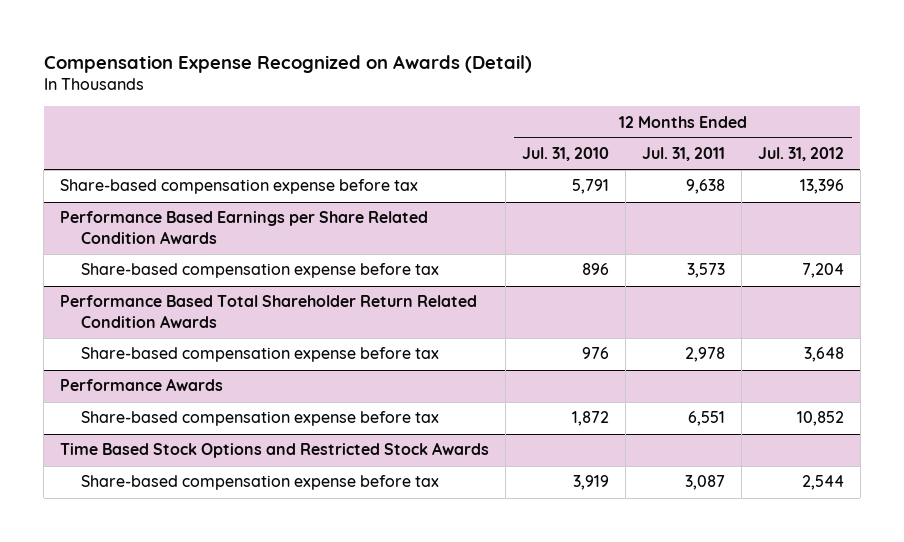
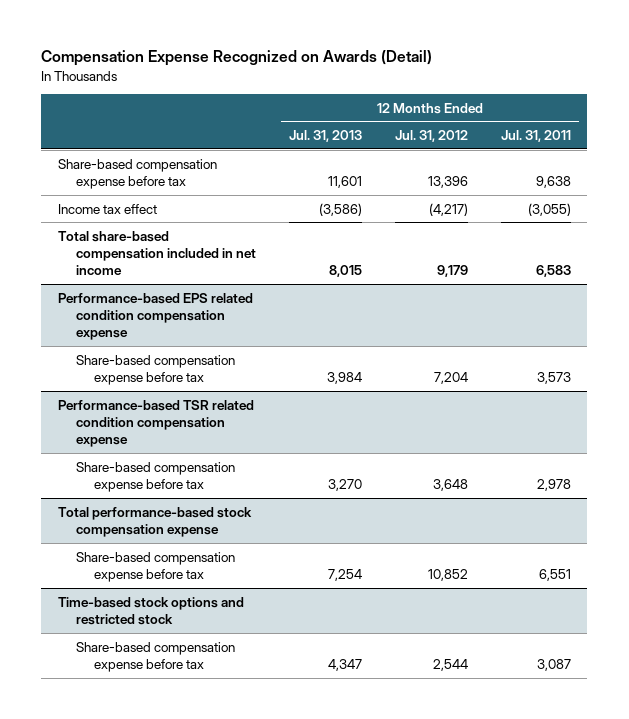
- | 12 Months Ended Jul. 31, 2010 | 12 Months Ended Jul. 31, 2011 | 12 Months Ended Jul. 31, 2012
+ | 12 Months Ended Jul. 31, 2013 | 12 Months Ended Jul. 31, 2012 | 12 Months Ended Jul. 31, 2011
- Performance Based Earnings per Share Related Condition Awards
+ Income tax effect | (3,586) | (4,217) | (3,055)
+ Total share-based compensation included in net income | 8,015 | 9,179 | 6,583
+ Performance-based EPS related condition compensation expense
- Performance Based Total Shareholder Return Related Condition Awards
+ Performance-based TSR related condition compensation expense
- Performance Awards
+ Total performance-based stock compensation expense
- Time Based Stock Options and Restricted Stock Awards
+ Time-based stock options and restricted stock

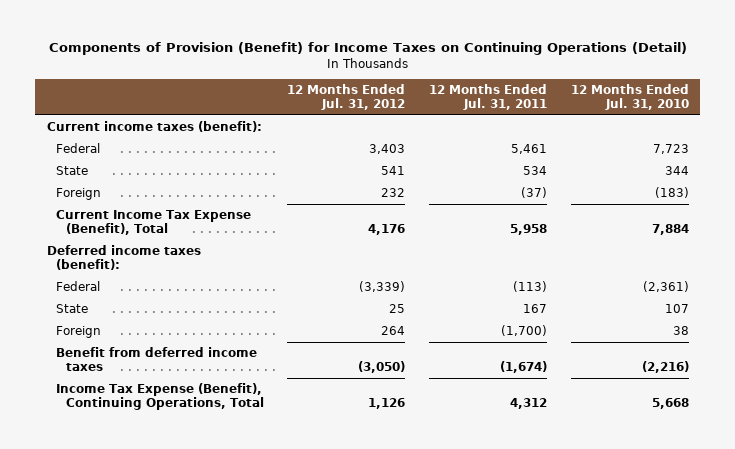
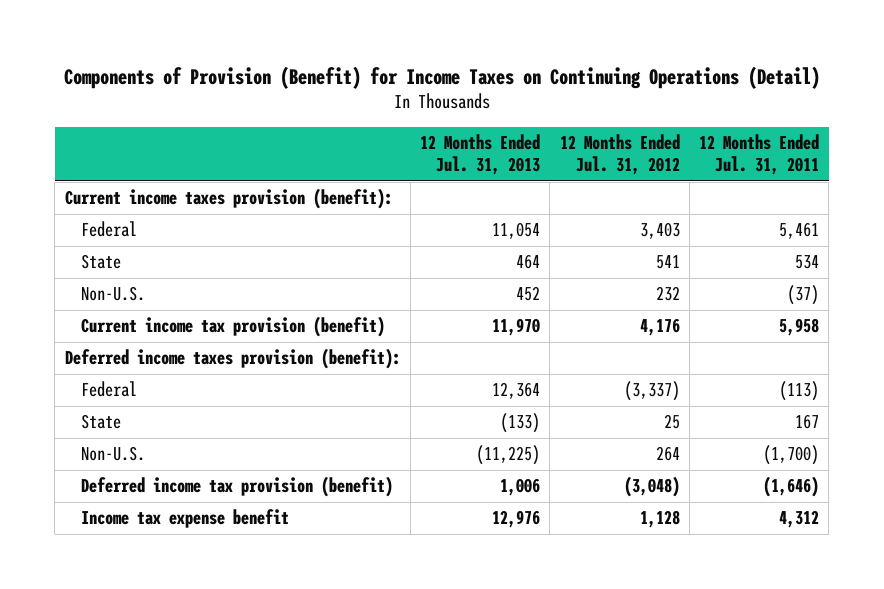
- | 12 Months Ended Jul. 31, 2012 | 12 Months Ended Jul. 31, 2011 | 12 Months Ended Jul. 31, 2010
+ | 12 Months Ended Jul. 31, 2013 | 12 Months Ended Jul. 31, 2012 | 12 Months Ended Jul. 31, 2011
- Current income taxes (benefit):
+ Current income taxes provision (benefit):
- Foreign | 232 | (37) | (183)
- Current Income Tax Expense (Benefit), Total | 4,176 | 5,958 | 7,884
- Deferred income taxes (benefit):
- Federal | (3,339) | (113) | (2,361)
+ Non-U.S. | 452 | 232 | (37)
+ Current income tax provision (benefit) | 11,970 | 4,176 | 5,958
+ Deferred income taxes provision (benefit):
+ Federal | 12,364 | (3,337) | (113)
- Foreign | 264 | (1,700) | 38
- Benefit from deferred income taxes | (3,050) | (1,674) | (2,216)
- Income Tax Expense (Benefit), Continuing Operations, Total | 1,126 | 4,312 | 5,668
+ Non-U.S. | (11,225) | 264 | (1,700)
+ Deferred income tax provision (benefit) | 1,006 | (3,048) | (1,646)
+ Income tax expense benefit | 12,976 | 1,128 | 4,312

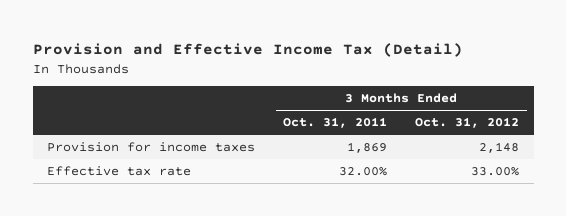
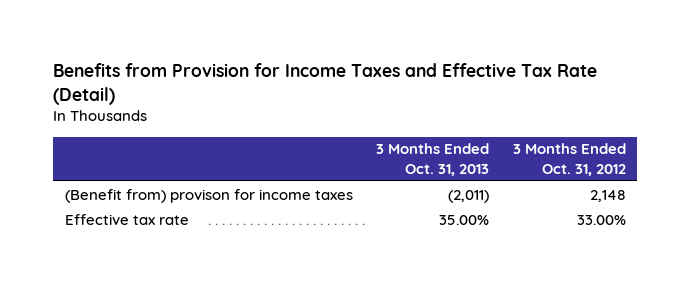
- Provision and Effective Income Tax (Detail)
+ Benefits from Provision for Income Taxes and Effective Tax Rate (Detail)
- | 3 Months Ended Oct. 31, 2011 | 3 Months Ended Oct. 31, 2012
+ | 3 Months Ended Oct. 31, 2013 | 3 Months Ended Oct. 31, 2012
- Provision for income taxes | 1,869 | 2,148
+ (Benefit from) provison for income taxes | (2,011) | 2,148

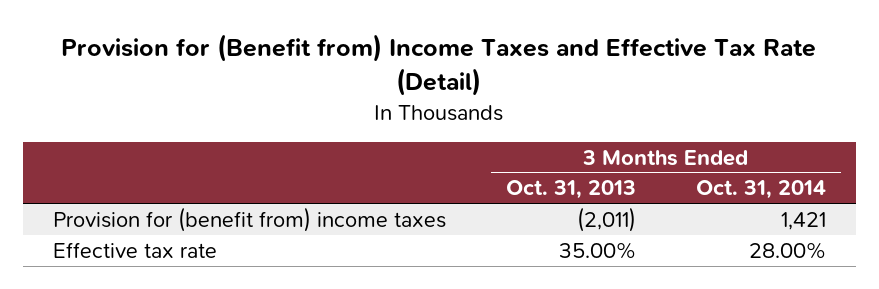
- Benefits from Provision for Income Taxes and Effective Tax Rate (Detail)
+ Provision for (Benefit from) Income Taxes and Effective Tax Rate (Detail)
- | 3 Months Ended Oct. 31, 2013 | 3 Months Ended Oct. 31, 2012
+ | 3 Months Ended Oct. 31, 2013 | 3 Months Ended Oct. 31, 2014
- (Benefit from) provison for income taxes | (2,011) | 2,148
+ Provision for (benefit from) income taxes | (2,011) | 1,421

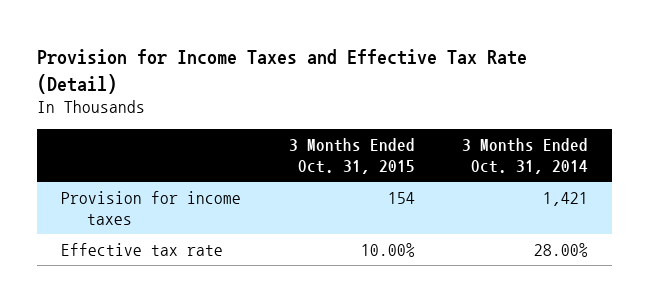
- Provision for (Benefit from) Income Taxes and Effective Tax Rate (Detail)
+ Provision for Income Taxes and Effective Tax Rate (Detail)
- | 3 Months Ended Oct. 31, 2013 | 3 Months Ended Oct. 31, 2014
+ | 3 Months Ended Oct. 31, 2015 | 3 Months Ended Oct. 31, 2014
- Provision for (benefit from) income taxes | (2,011) | 1,421
+ Provision for income taxes | 154 | 1,421

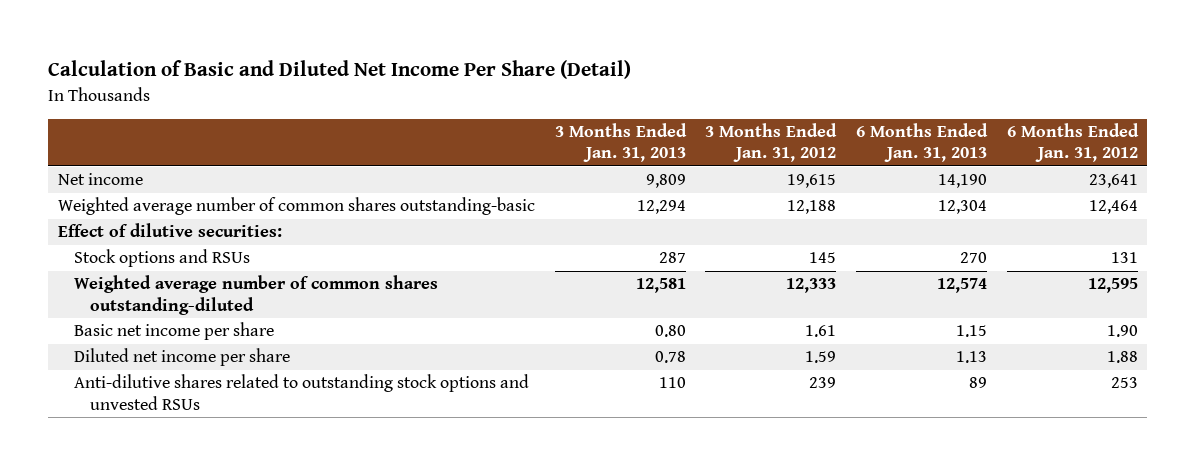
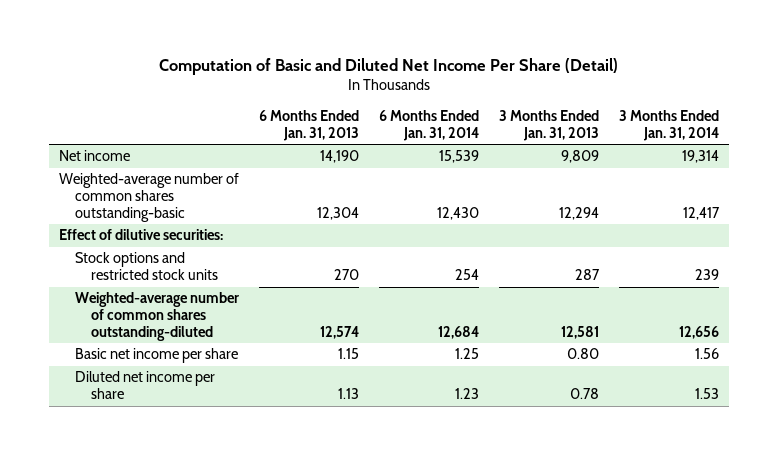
- Calculation of Basic and Diluted Net Income Per Share (Detail)
+ Computation of Basic and Diluted Net Income Per Share (Detail)
- | 3 Months Ended Jan. 31, 2013 | 3 Months Ended Jan. 31, 2012 | 6 Months Ended Jan. 31, 2013 | 6 Months Ended Jan. 31, 2012
+ | 6 Months Ended Jan. 31, 2013 | 6 Months Ended Jan. 31, 2014 | 3 Months Ended Jan. 31, 2013 | 3 Months Ended Jan. 31, 2014
- Weighted average number of common shares outstanding-basic | 12,294 | 12,188 | 12,304 | 12,464
+ Weighted-average number of common shares outstanding-basic | 12,304 | 12,430 | 12,294 | 12,417
- Stock options and RSUs | 287 | 145 | 270 | 131
- Weighted average number of common shares outstanding-diluted | 12,581 | 12,333 | 12,574 | 12,595
+ Stock options and restricted stock units | 270 | 254 | 287 | 239
+ Weighted-average number of common shares outstanding-diluted | 12,574 | 12,684 | 12,581 | 12,656
- Anti-dilutive shares related to outstanding stock options and unvested RSUs | 110 | 239 | 89 | 253

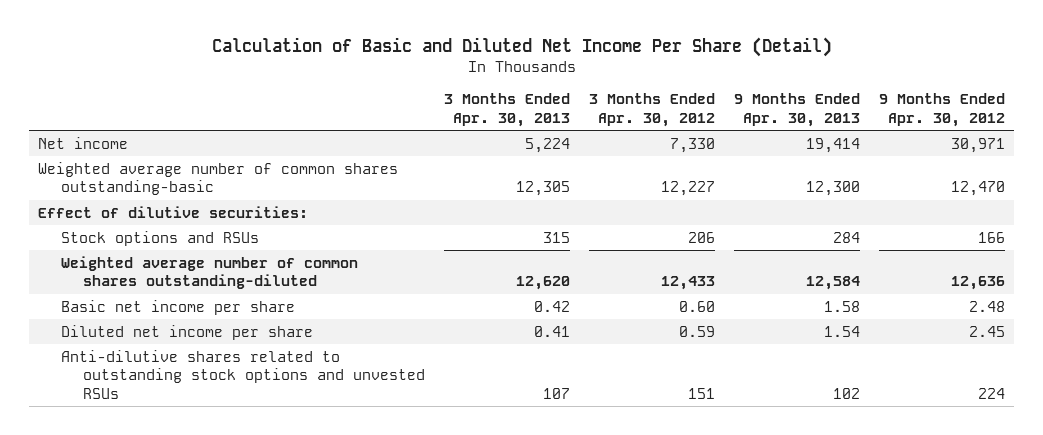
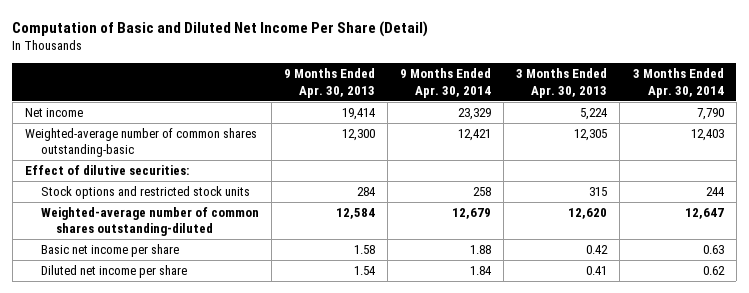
- Calculation of Basic and Diluted Net Income Per Share (Detail)
+ Computation of Basic and Diluted Net Income Per Share (Detail)
- | 3 Months Ended Apr. 30, 2013 | 3 Months Ended Apr. 30, 2012 | 9 Months Ended Apr. 30, 2013 | 9 Months Ended Apr. 30, 2012
+ | 9 Months Ended Apr. 30, 2013 | 9 Months Ended Apr. 30, 2014 | 3 Months Ended Apr. 30, 2013 | 3 Months Ended Apr. 30, 2014
- Weighted average number of common shares outstanding-basic | 12,305 | 12,227 | 12,300 | 12,470
+ Weighted-average number of common shares outstanding-basic | 12,300 | 12,421 | 12,305 | 12,403
- Stock options and RSUs | 315 | 206 | 284 | 166
- Weighted average number of common shares outstanding-diluted | 12,620 | 12,433 | 12,584 | 12,636
+ Stock options and restricted stock units | 284 | 258 | 315 | 244
+ Weighted-average number of common shares outstanding-diluted | 12,584 | 12,679 | 12,620 | 12,647
- Anti-dilutive shares related to outstanding stock options and unvested RSUs | 107 | 151 | 102 | 224

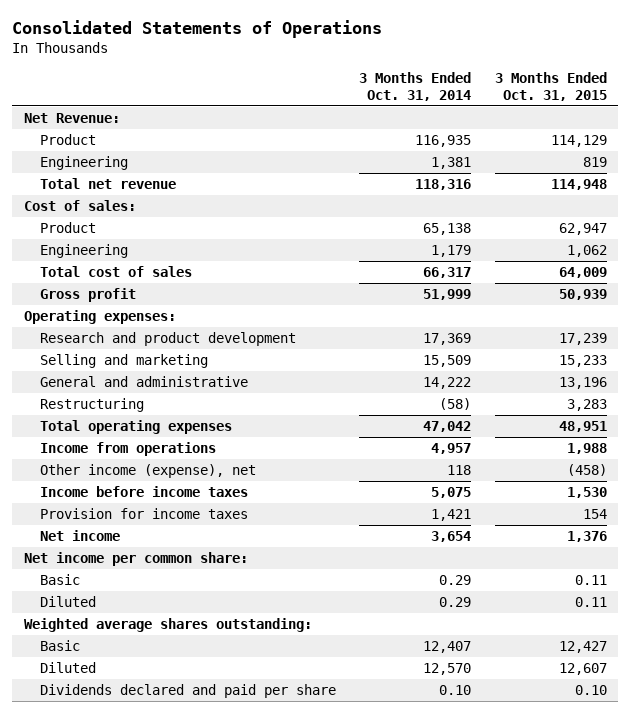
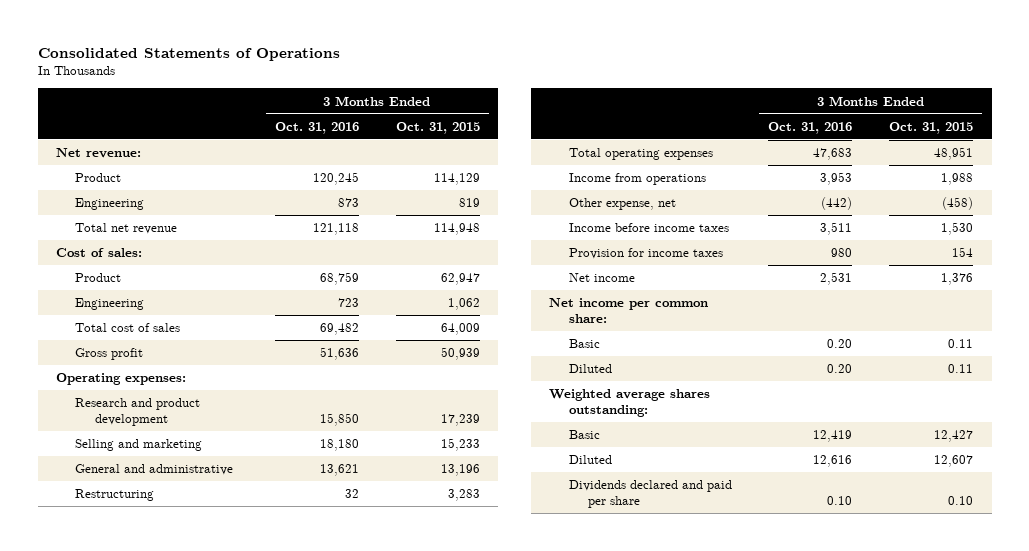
- | 3 Months Ended Oct. 31, 2014 | 3 Months Ended Oct. 31, 2015
+ | 3 Months Ended Oct. 31, 2016 | 3 Months Ended Oct. 31, 2015
- Net Revenue:
+ Net revenue:
- Other income (expense), net | 118 | (458)
+ Other expense, net | (442) | (458)

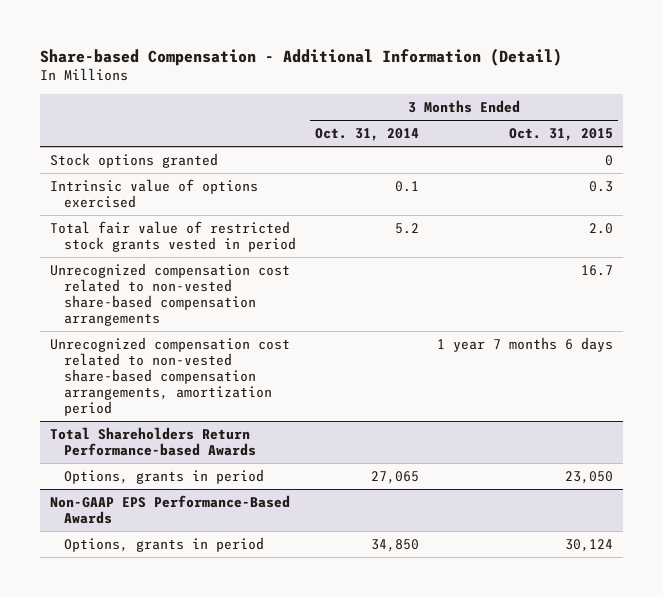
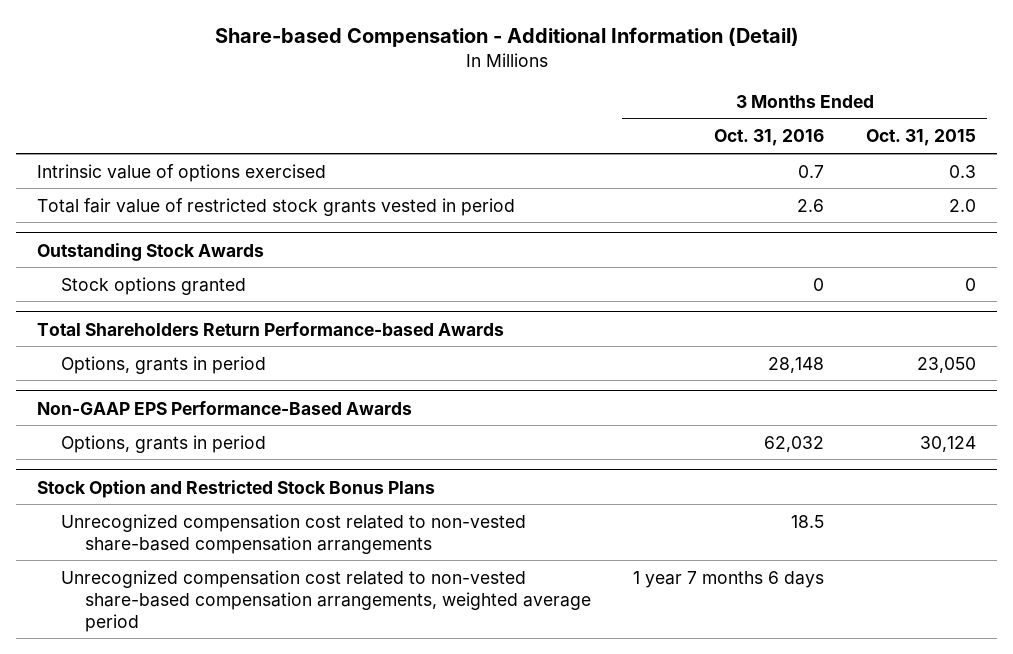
- | 3 Months Ended Oct. 31, 2014 | 3 Months Ended Oct. 31, 2015
+ | 3 Months Ended Oct. 31, 2016 | 3 Months Ended Oct. 31, 2015
- Stock options granted | | 0
- Unrecognized compensation cost related to non-vested share-based compensation arrangements | | 16.7
- Unrecognized compensation cost related to non-vested share-based compensation arrangements, amortization period | | 1 year 7 months 6 days
+ Outstanding Stock Awards
+ Stock options granted | 0 | 0
+ Stock Option and Restricted Stock Bonus Plans
+ Unrecognized compensation cost related to non-vested share-based compensation arrangements | 18.5 |
+ Unrecognized compensation cost related to non-vested share-based compensation arrangements, weighted average period | 1 year 7 months 6 days |

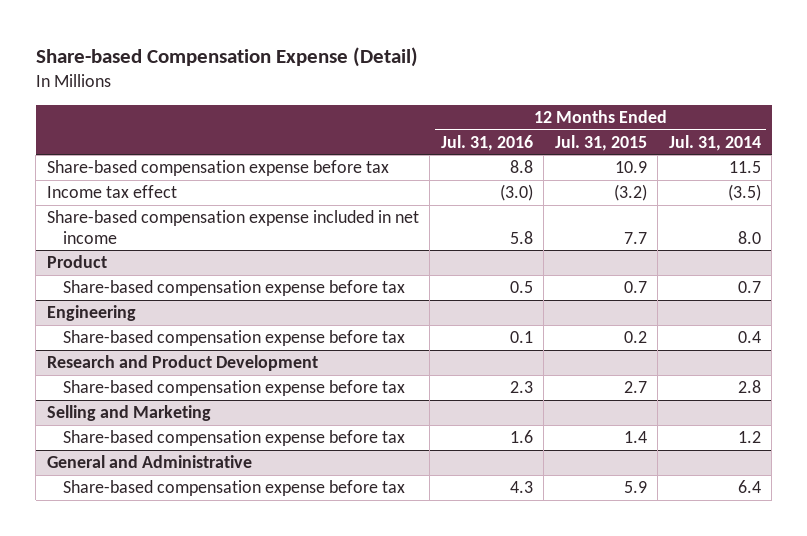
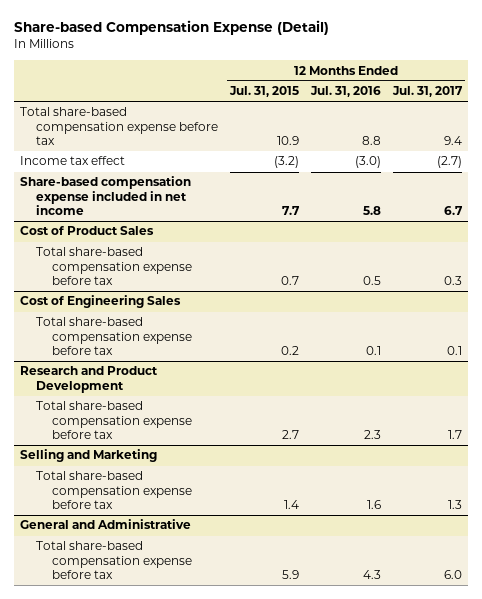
- | 12 Months Ended Jul. 31, 2016 | 12 Months Ended Jul. 31, 2015 | 12 Months Ended Jul. 31, 2014
+ | 12 Months Ended Jul. 31, 2015 | 12 Months Ended Jul. 31, 2016 | 12 Months Ended Jul. 31, 2017
- Share-based compensation expense before tax | 8.8 | 10.9 | 11.5
+ Total share-based compensation expense before tax | 10.9 | 8.8 | 9.4
- Product
- Share-based compensation expense before tax | 0.5 | 0.7 | 0.7
- Engineering
- Share-based compensation expense before tax | 0.1 | 0.2 | 0.4
+ Cost of Product Sales
+ Total share-based compensation expense before tax | 0.7 | 0.5 | 0.3
+ Cost of Engineering Sales
+ Total share-based compensation expense before tax | 0.2 | 0.1 | 0.1
@ Research and Product Development
- Share-based compensation expense before tax | 2.3 | 2.7 | 2.8
+ Total share-based compensation expense before tax | 2.7 | 2.3 | 1.7
@ Selling and Marketing
- Share-based compensation expense before tax | 1.6 | 1.4 | 1.2
+ Total share-based compensation expense before tax | 1.4 | 1.6 | 1.3
@ General and Administrative
- Share-based compensation expense before tax | 4.3 | 5.9 | 6.4
+ Total share-based compensation expense before tax | 5.9 | 4.3 | 6.0

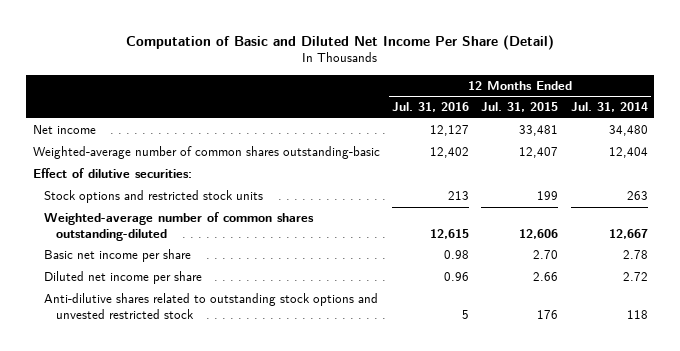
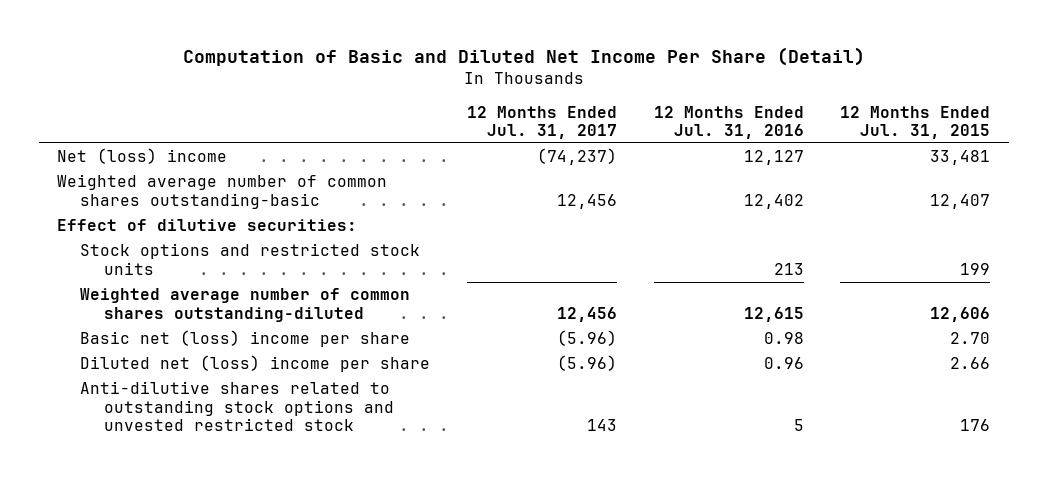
- | 12 Months Ended Jul. 31, 2016 | 12 Months Ended Jul. 31, 2015 | 12 Months Ended Jul. 31, 2014
+ | 12 Months Ended Jul. 31, 2017 | 12 Months Ended Jul. 31, 2016 | 12 Months Ended Jul. 31, 2015
- Net income | 12,127 | 33,481 | 34,480
- Weighted-average number of common shares outstanding-basic | 12,402 | 12,407 | 12,404
+ Net (loss) income | (74,237) | 12,127 | 33,481
+ Weighted average number of common shares outstanding-basic | 12,456 | 12,402 | 12,407
- Weighted-average number of common shares outstanding-diluted | 12,615 | 12,606 | 12,667
- Basic net income per share | 0.98 | 2.70 | 2.78
- Diluted net income per share | 0.96 | 2.66 | 2.72
+ Weighted average number of common shares outstanding-diluted | 12,456 | 12,615 | 12,606
+ Basic net (loss) income per share | (5.96) | 0.98 | 2.70
+ Diluted net (loss) income per share | (5.96) | 0.96 | 2.66

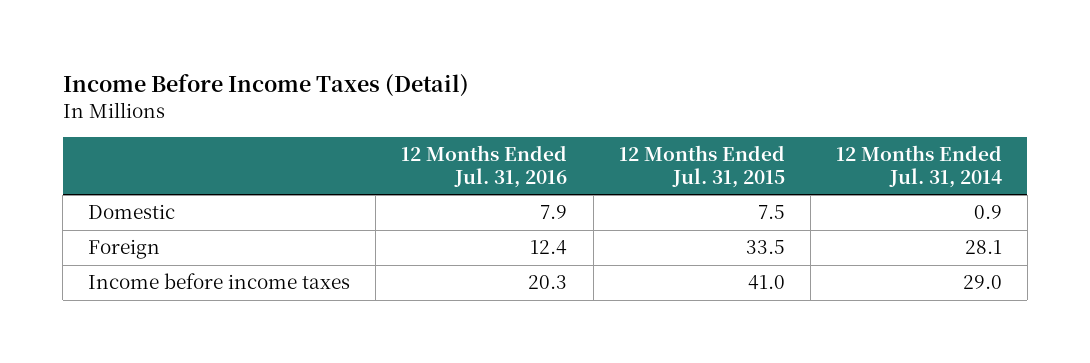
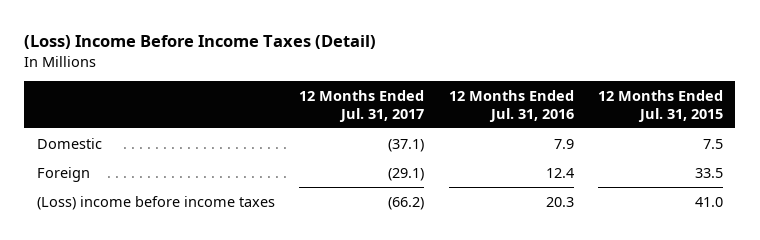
- Income Before Income Taxes (Detail)
+ (Loss) Income Before Income Taxes (Detail)
- | 12 Months Ended Jul. 31, 2016 | 12 Months Ended Jul. 31, 2015 | 12 Months Ended Jul. 31, 2014
+ | 12 Months Ended Jul. 31, 2017 | 12 Months Ended Jul. 31, 2016 | 12 Months Ended Jul. 31, 2015
- Income before income taxes | 20.3 | 41.0 | 29.0
+ (Loss) income before income taxes | (66.2) | 20.3 | 41.0

